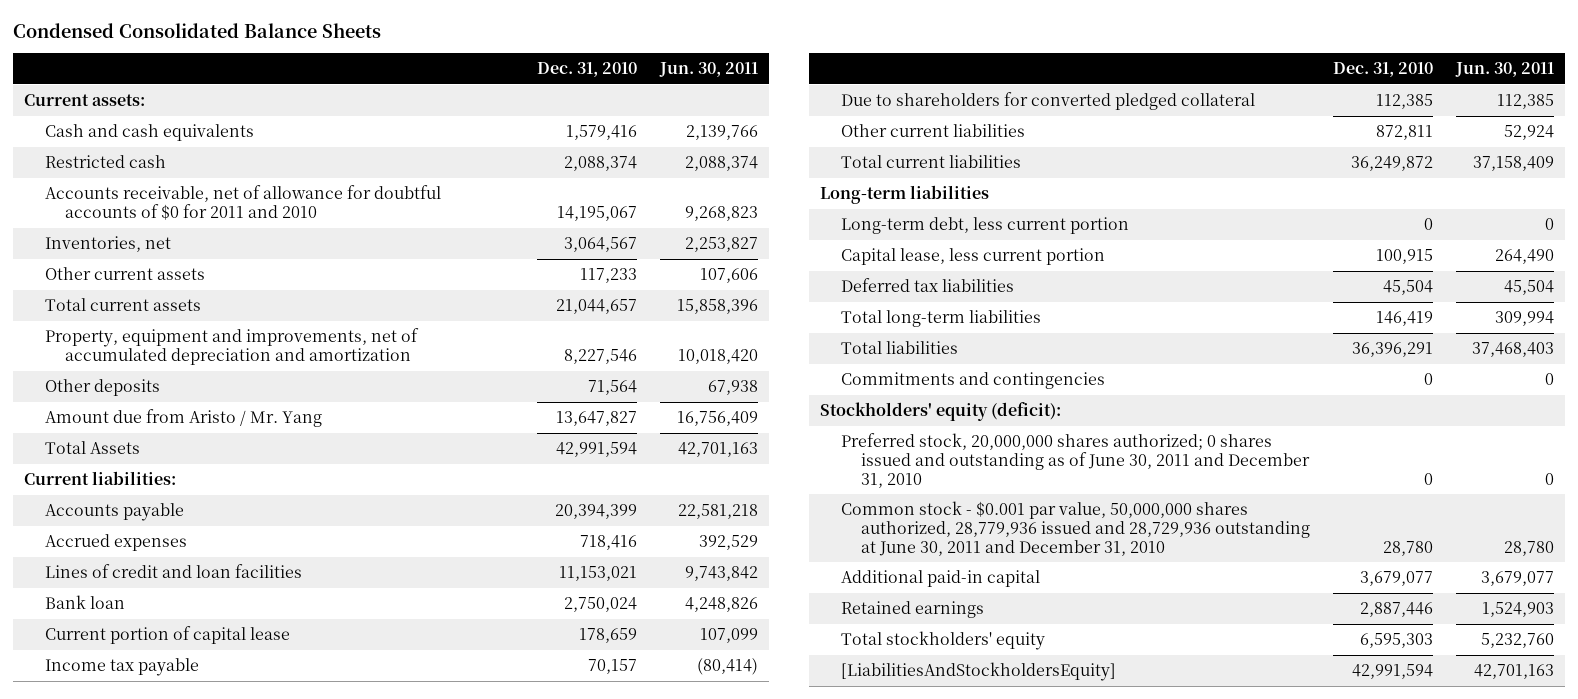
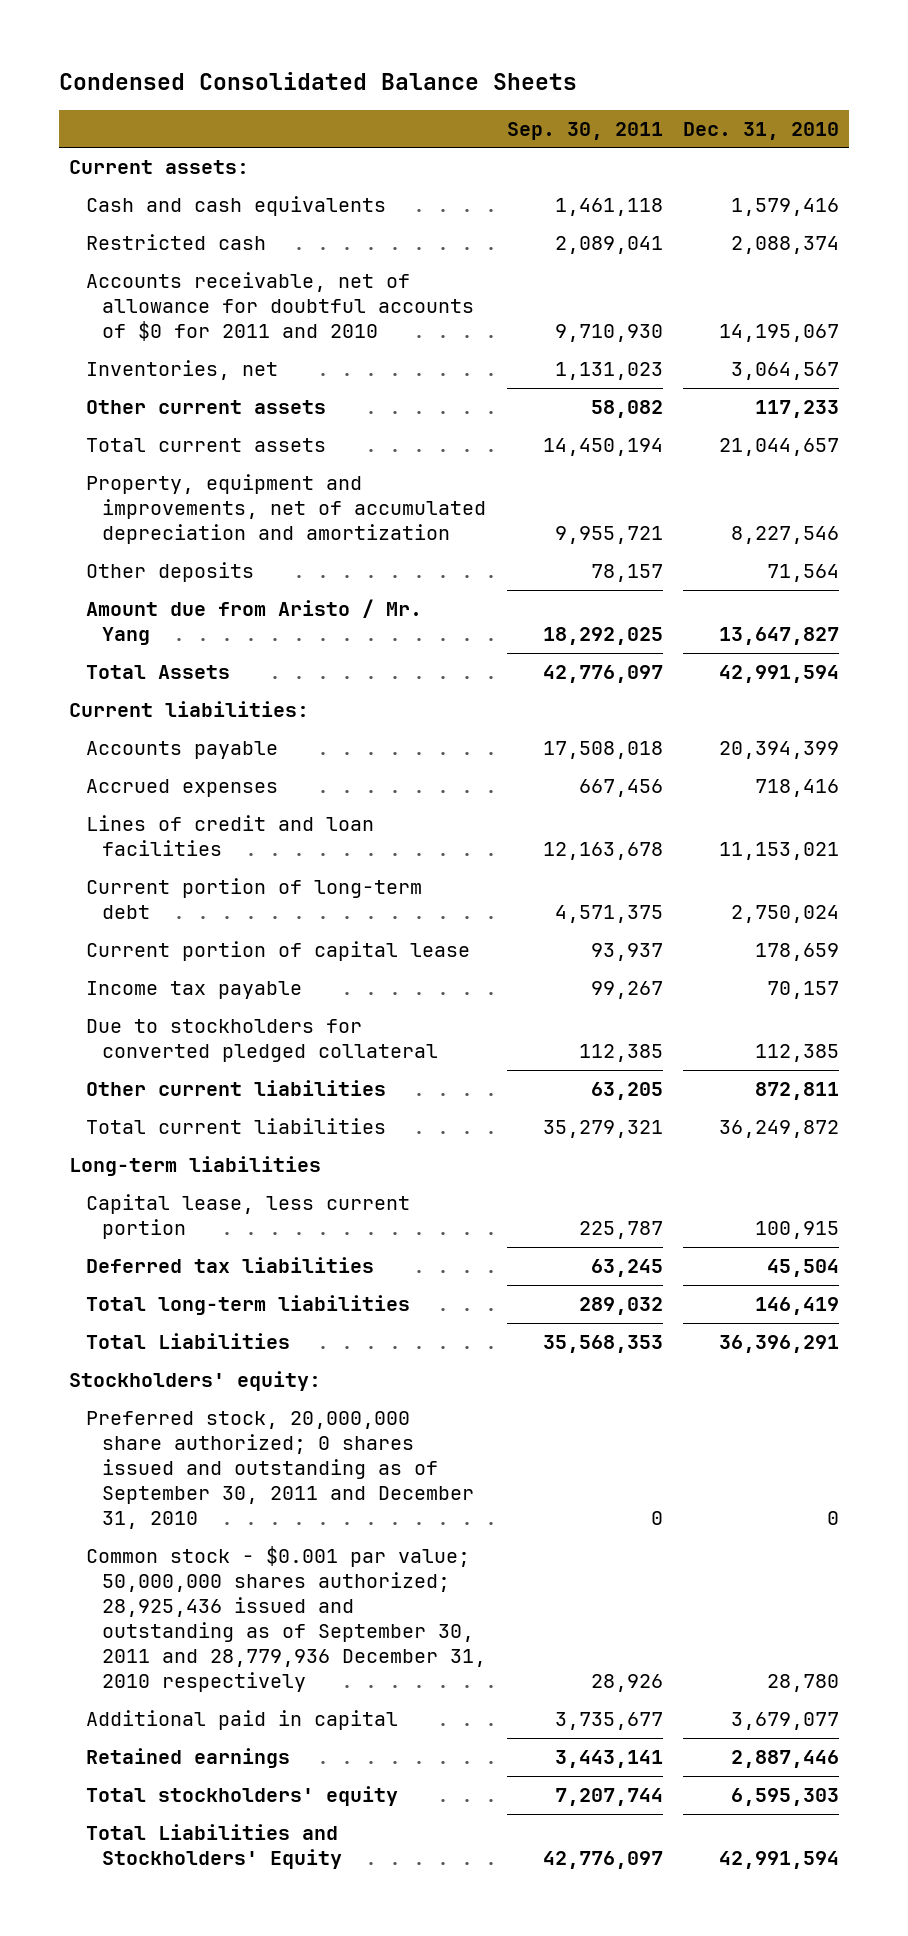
- | Dec. 31, 2010 | Jun. 30, 2011
+ | Sep. 30, 2011 | Dec. 31, 2010
- Bank loan | 2,750,024 | 4,248,826
+ Current portion of long-term debt | 4,571,375 | 2,750,024
- Due to shareholders for converted pledged collateral | 112,385 | 112,385
+ Due to stockholders for converted pledged collateral | 112,385 | 112,385
- Long-term debt, less current portion | 0 | 0
- Total liabilities | 36,396,291 | 37,468,403
- Commitments and contingencies | 0 | 0
- Stockholders' equity (deficit):
- Preferred stock, 20,000,000 shares authorized; 0 shares issued and outstanding as of June 30, 2011 and December 31, 2010 | 0 | 0
- Common stock - $0.001 par value, 50,000,000 shares authorized, 28,779,936 issued and 28,729,936 outstanding at June 30, 2011 and December 31, 2010 | 28,780 | 28,780
- Additional paid-in capital | 3,679,077 | 3,679,077
+ Total Liabilities | 35,568,353 | 36,396,291
+ Stockholders' equity:
+ Preferred stock, 20,000,000 share authorized; 0 shares issued and outstanding as of September 30, 2011 and December 31, 2010 | 0 | 0
+ Common stock - $0.001 par value; 50,000,000 shares authorized; 28,925,436 issued and outstanding as of September 30, 2011 and 28,779,936 December 31, 2010 respectively | 28,926 | 28,780
+ Additional paid in capital | 3,735,677 | 3,679,077
- [LiabilitiesAndStockholdersEquity] | 42,991,594 | 42,701,163
+ Total Liabilities and Stockholders' Equity | 42,776,097 | 42,991,594

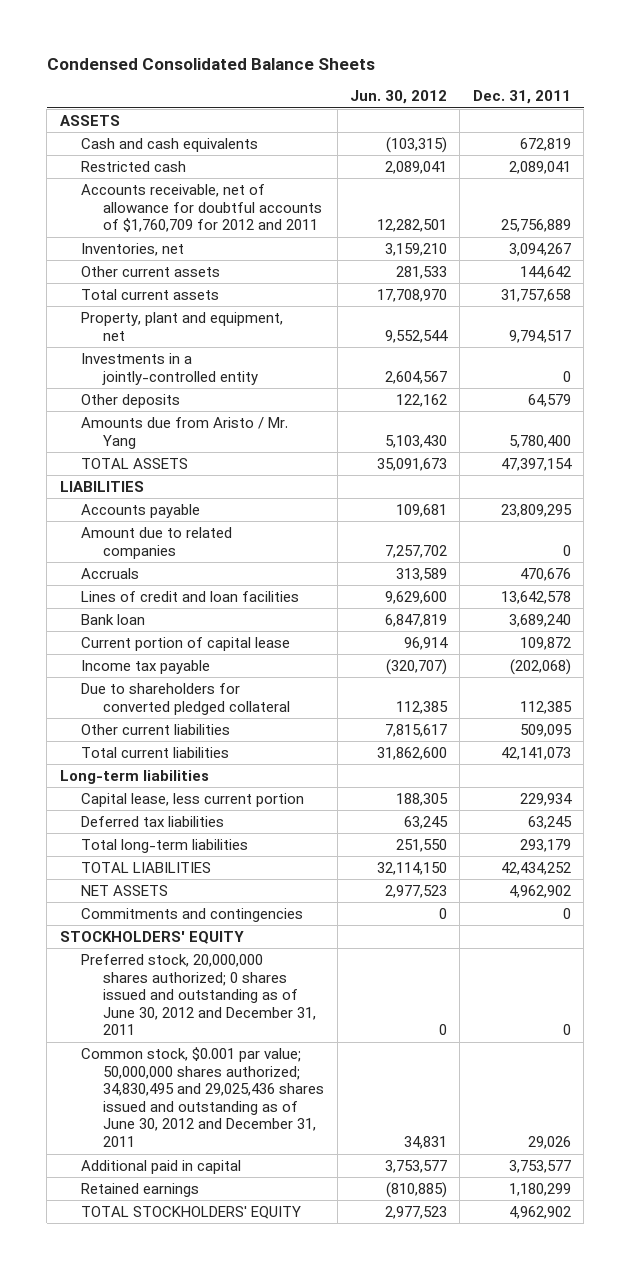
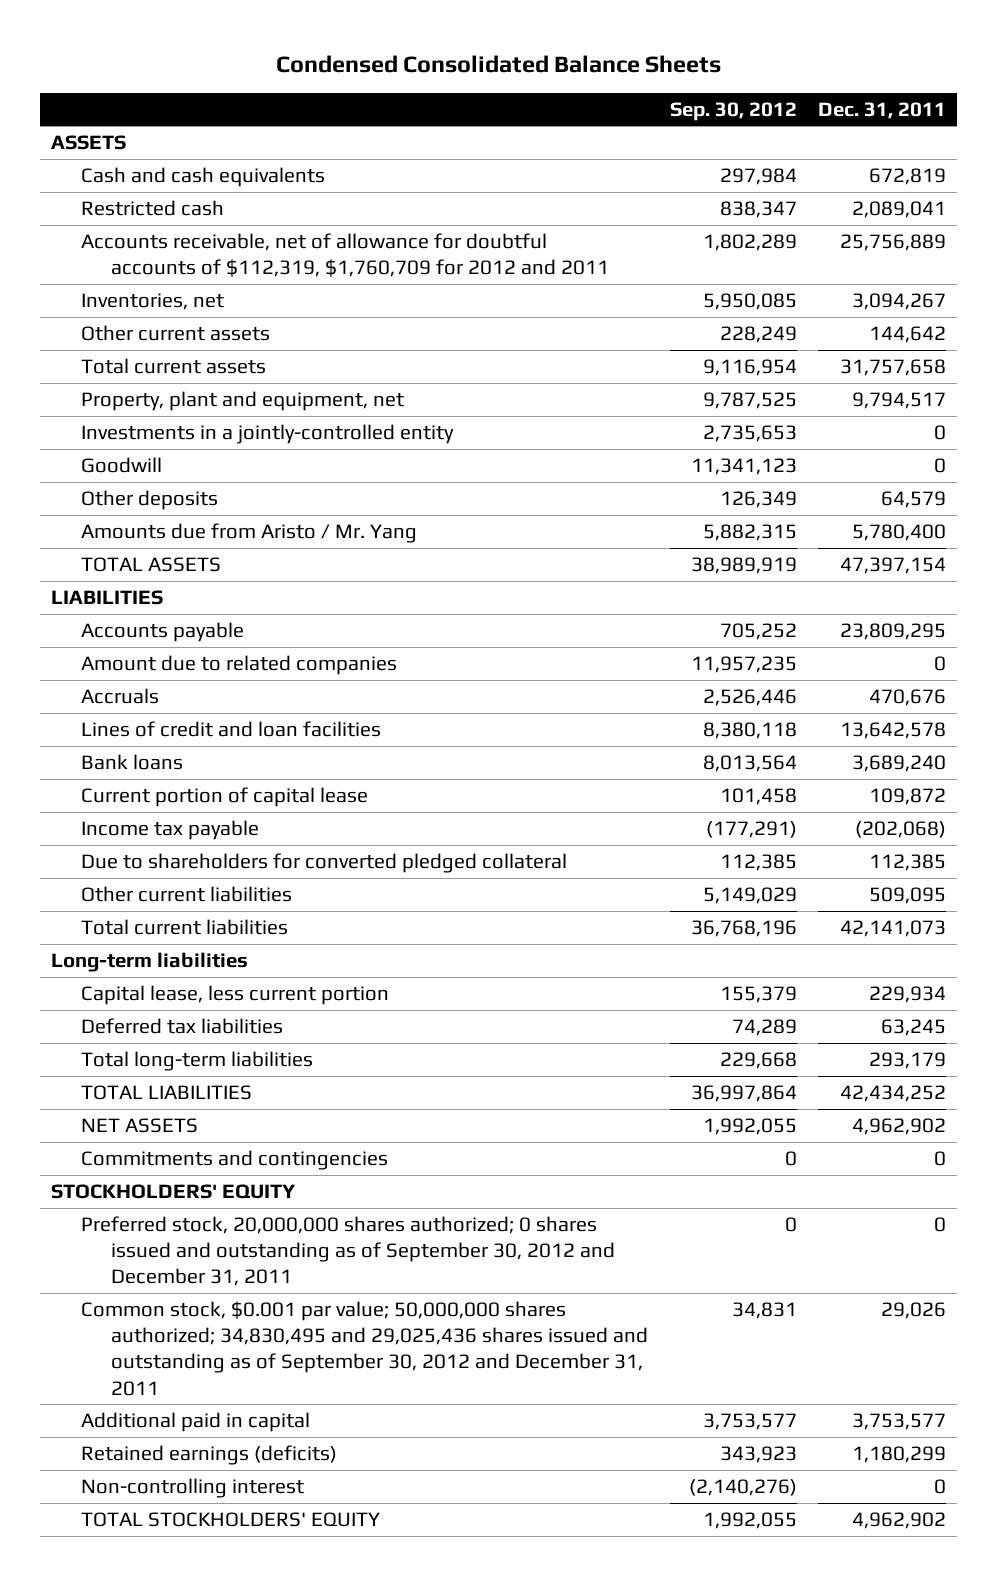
- | Jun. 30, 2012 | Dec. 31, 2011
+ | Sep. 30, 2012 | Dec. 31, 2011
- Accounts receivable, net of allowance for doubtful accounts of $1,760,709 for 2012 and 2011 | 12,282,501 | 25,756,889
+ Accounts receivable, net of allowance for doubtful accounts of $112,319, $1,760,709 for 2012 and 2011 | 1,802,289 | 25,756,889
+ Goodwill | 11,341,123 | 0
- Bank loan | 6,847,819 | 3,689,240
+ Bank loans | 8,013,564 | 3,689,240
- Preferred stock, 20,000,000 shares authorized; 0 shares issued and outstanding as of June 30, 2012 and December 31, 2011 | 0 | 0
- Common stock, $0.001 par value; 50,000,000 shares authorized; 34,830,495 and 29,025,436 shares issued and outstanding as of June 30, 2012 and December 31, 2011 | 34,831 | 29,026
+ Preferred stock, 20,000,000 shares authorized; 0 shares issued and outstanding as of September 30, 2012 and December 31, 2011 | 0 | 0
+ Common stock, $0.001 par value; 50,000,000 shares authorized; 34,830,495 and 29,025,436 shares issued and outstanding as of September 30, 2012 and December 31, 2011 | 34,831 | 29,026
- Retained earnings | (810,885) | 1,180,299
+ Retained earnings (deficits) | 343,923 | 1,180,299
+ Non-controlling interest | (2,140,276) | 0

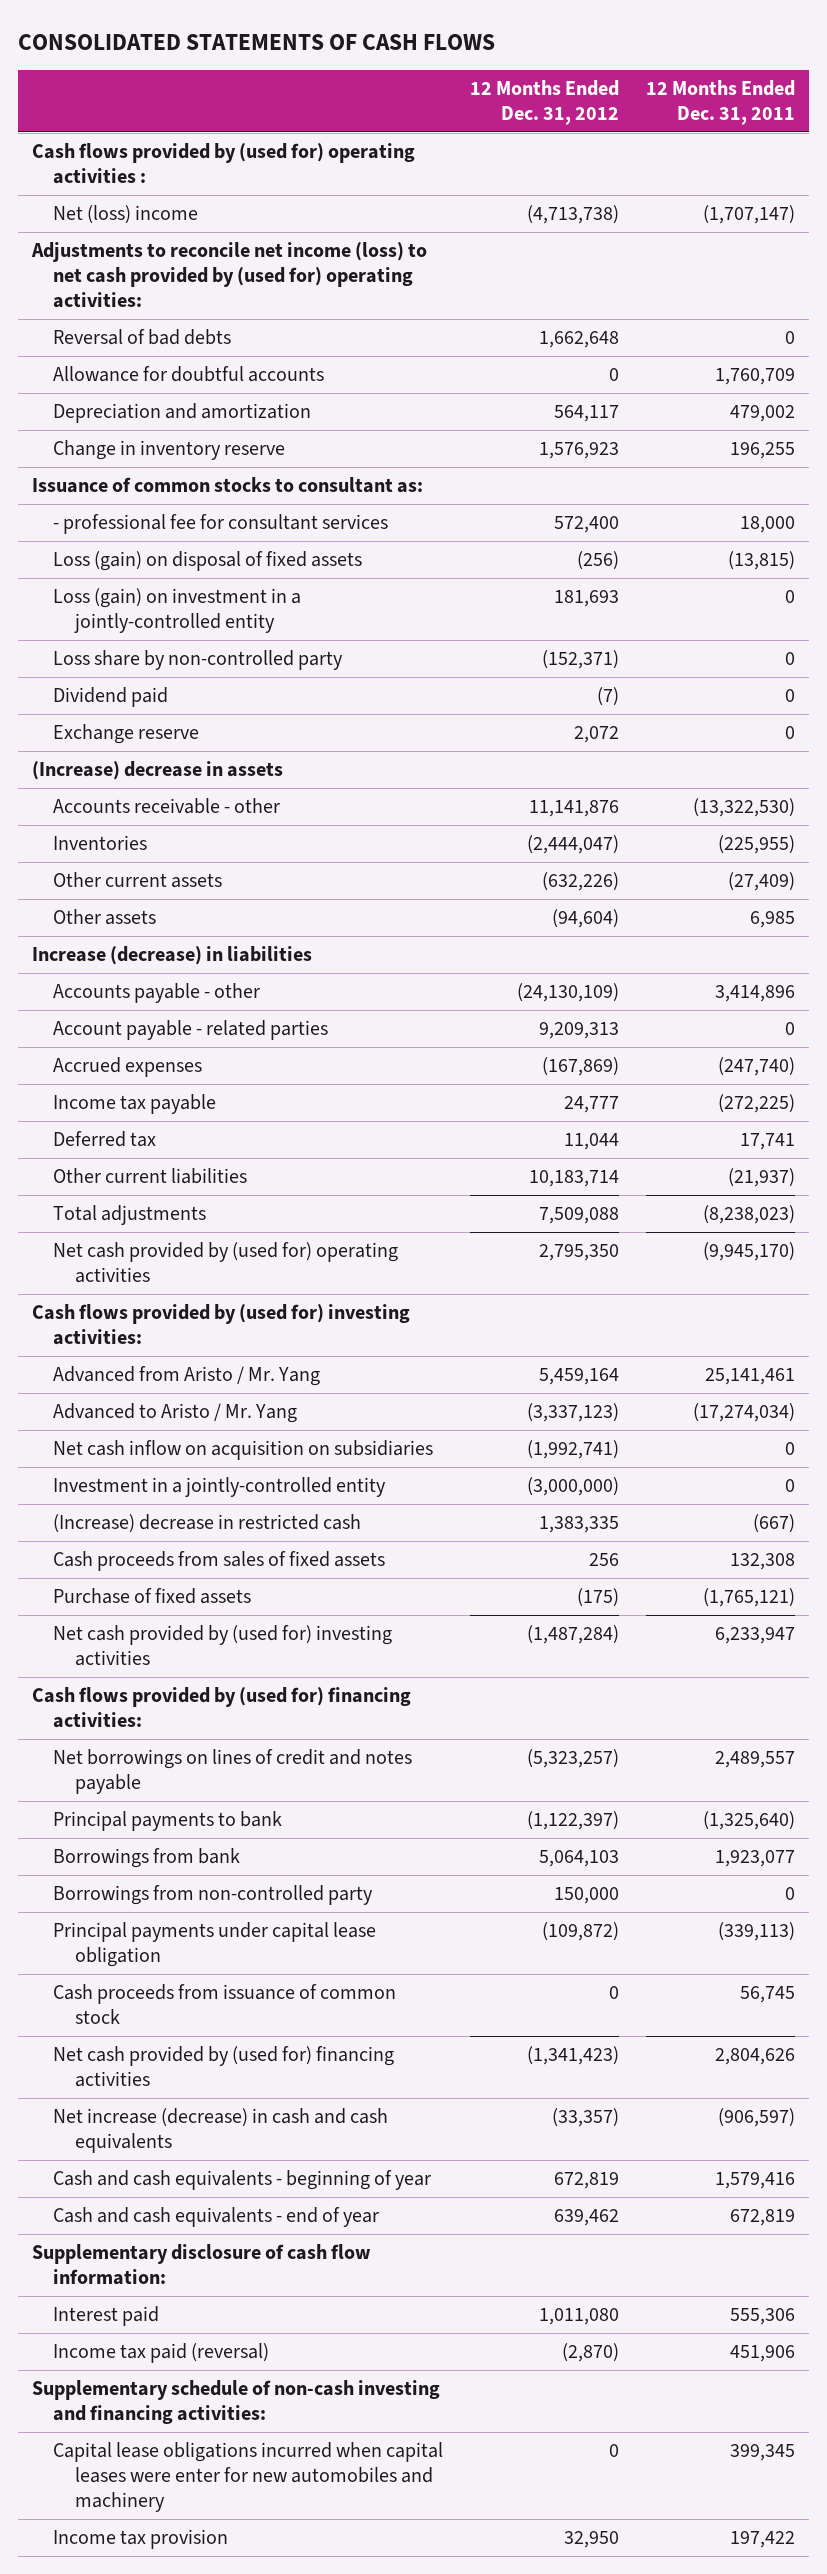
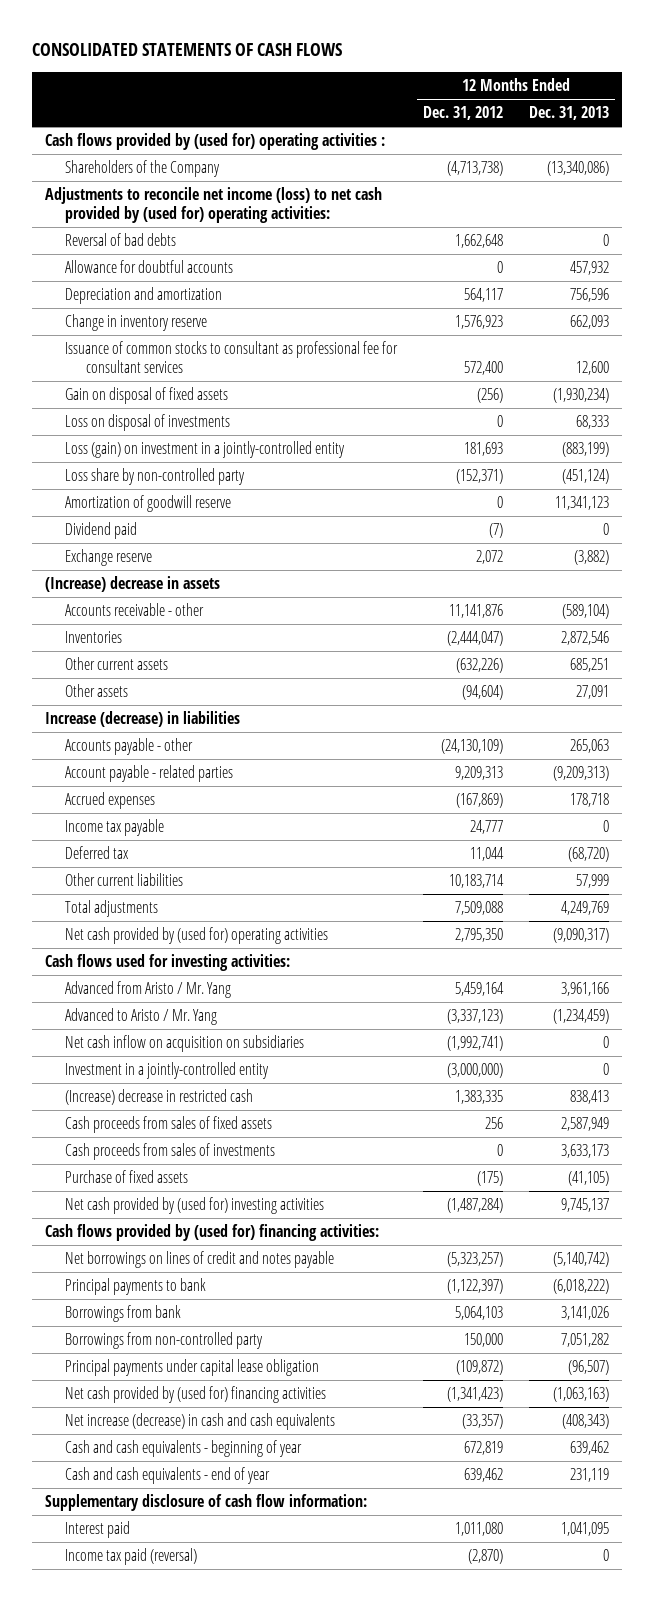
- | 12 Months Ended Dec. 31, 2012 | 12 Months Ended Dec. 31, 2011
+ | 12 Months Ended Dec. 31, 2012 | 12 Months Ended Dec. 31, 2013
- Net (loss) income | (4,713,738) | (1,707,147)
+ Shareholders of the Company | (4,713,738) | (13,340,086)
- Issuance of common stocks to consultant as:
- - professional fee for consultant services | 572,400 | 18,000
- Loss (gain) on disposal of fixed assets | (256) | (13,815)
+ Issuance of common stocks to consultant as professional fee for consultant services | 572,400 | 12,600
+ Gain on disposal of fixed assets | (256) | (1,930,234)
+ Loss on disposal of investments | 0 | 68,333
+ Amortization of goodwill reserve | 0 | 11,341,123
- Cash flows provided by (used for) investing activities:
+ Cash flows used for investing activities:
+ Cash proceeds from sales of investments | 0 | 3,633,173
- Cash proceeds from issuance of common stock | 0 | 56,745
- Supplementary schedule of non-cash investing and financing activities:
- Capital lease obligations incurred when capital leases were enter for new automobiles and machinery | 0 | 399,345
- Income tax provision | 32,950 | 197,422

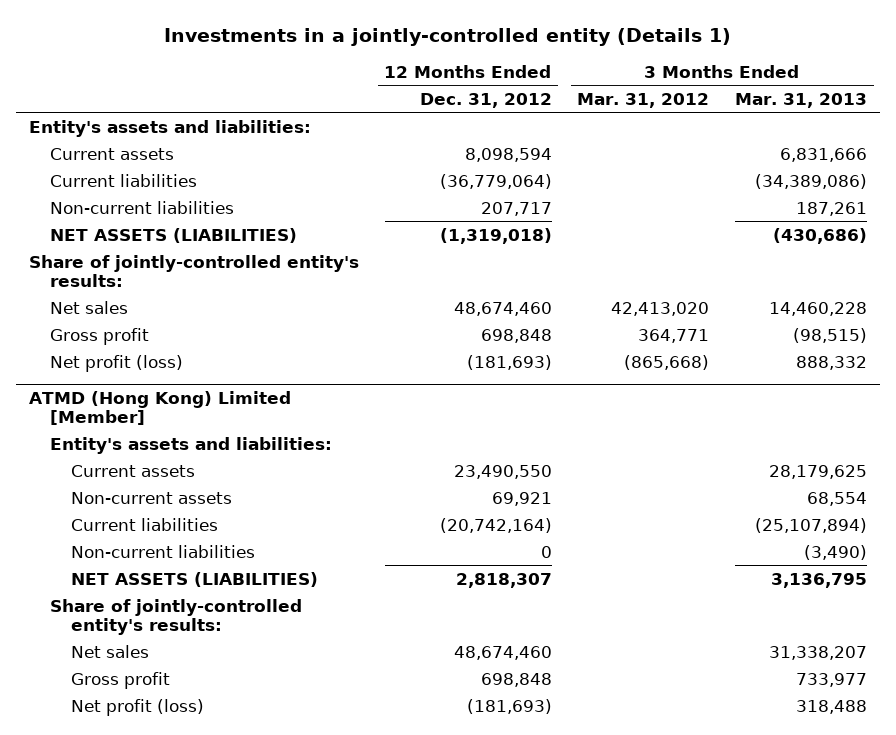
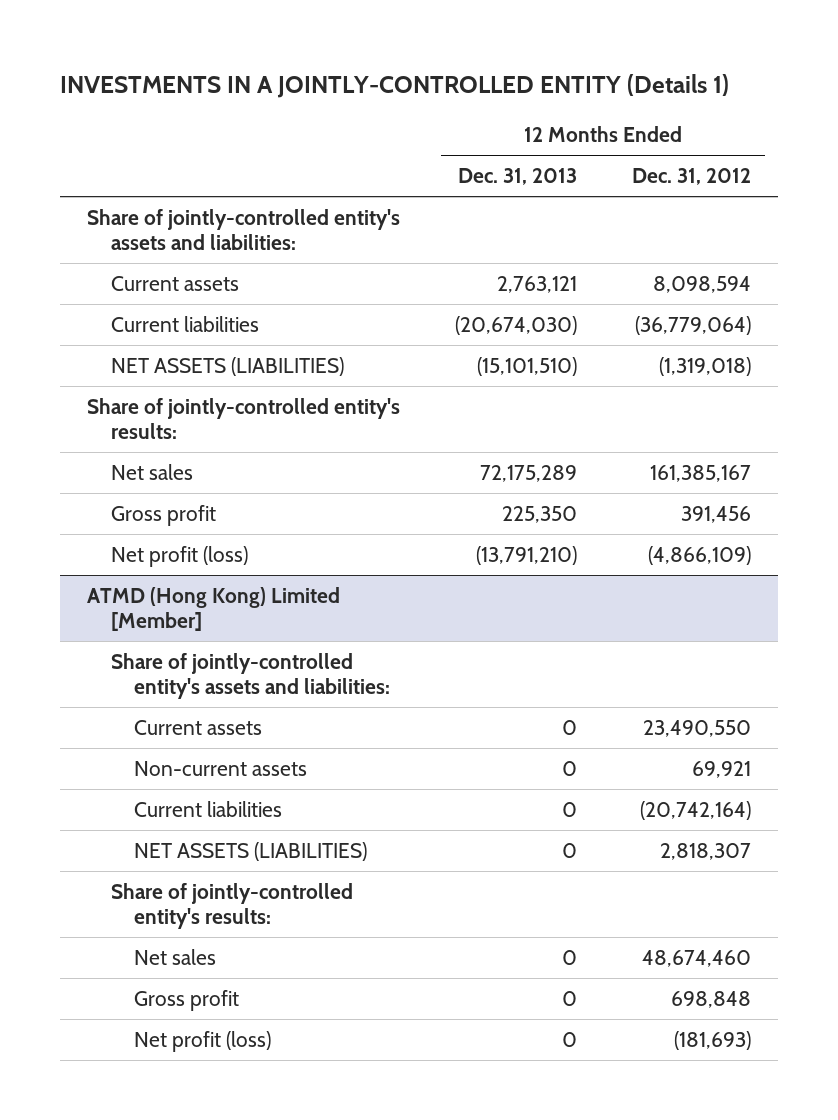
- Investments in a jointly-controlled entity (Details 1)
+ INVESTMENTS IN A JOINTLY-CONTROLLED ENTITY (Details 1)
- | 12 Months Ended Dec. 31, 2012 | 3 Months Ended Mar. 31, 2012 | 3 Months Ended Mar. 31, 2013
+ | 12 Months Ended Dec. 31, 2013 | 12 Months Ended Dec. 31, 2012
- Entity's assets and liabilities:
+ Share of jointly-controlled entity's assets and liabilities:
- Non-current liabilities | 207,717 | | 187,261
- Net sales | 48,674,460 | 42,413,020 | 14,460,228
- Gross profit | 698,848 | 364,771 | (98,515)
- Net profit (loss) | (181,693) | (865,668) | 888,332
+ Net sales | 72,175,289 | 161,385,167
+ Gross profit | 225,350 | 391,456
+ Net profit (loss) | (13,791,210) | (4,866,109)
@ ATMD (Hong Kong) Limited [Member]
- Entity's assets and liabilities:
+ Share of jointly-controlled entity's assets and liabilities:
- Non-current liabilities | 0 | | (3,490)

